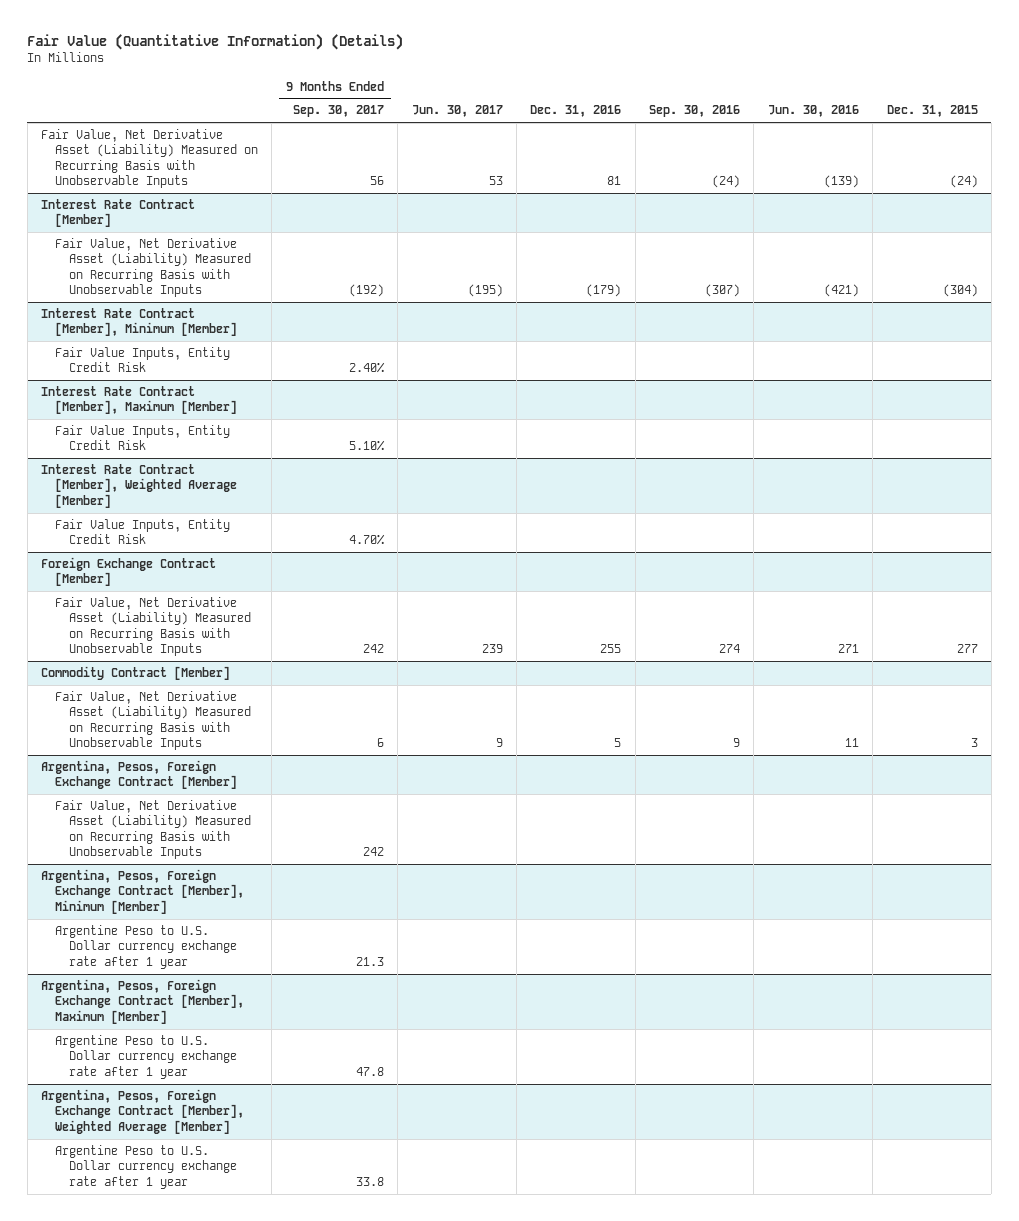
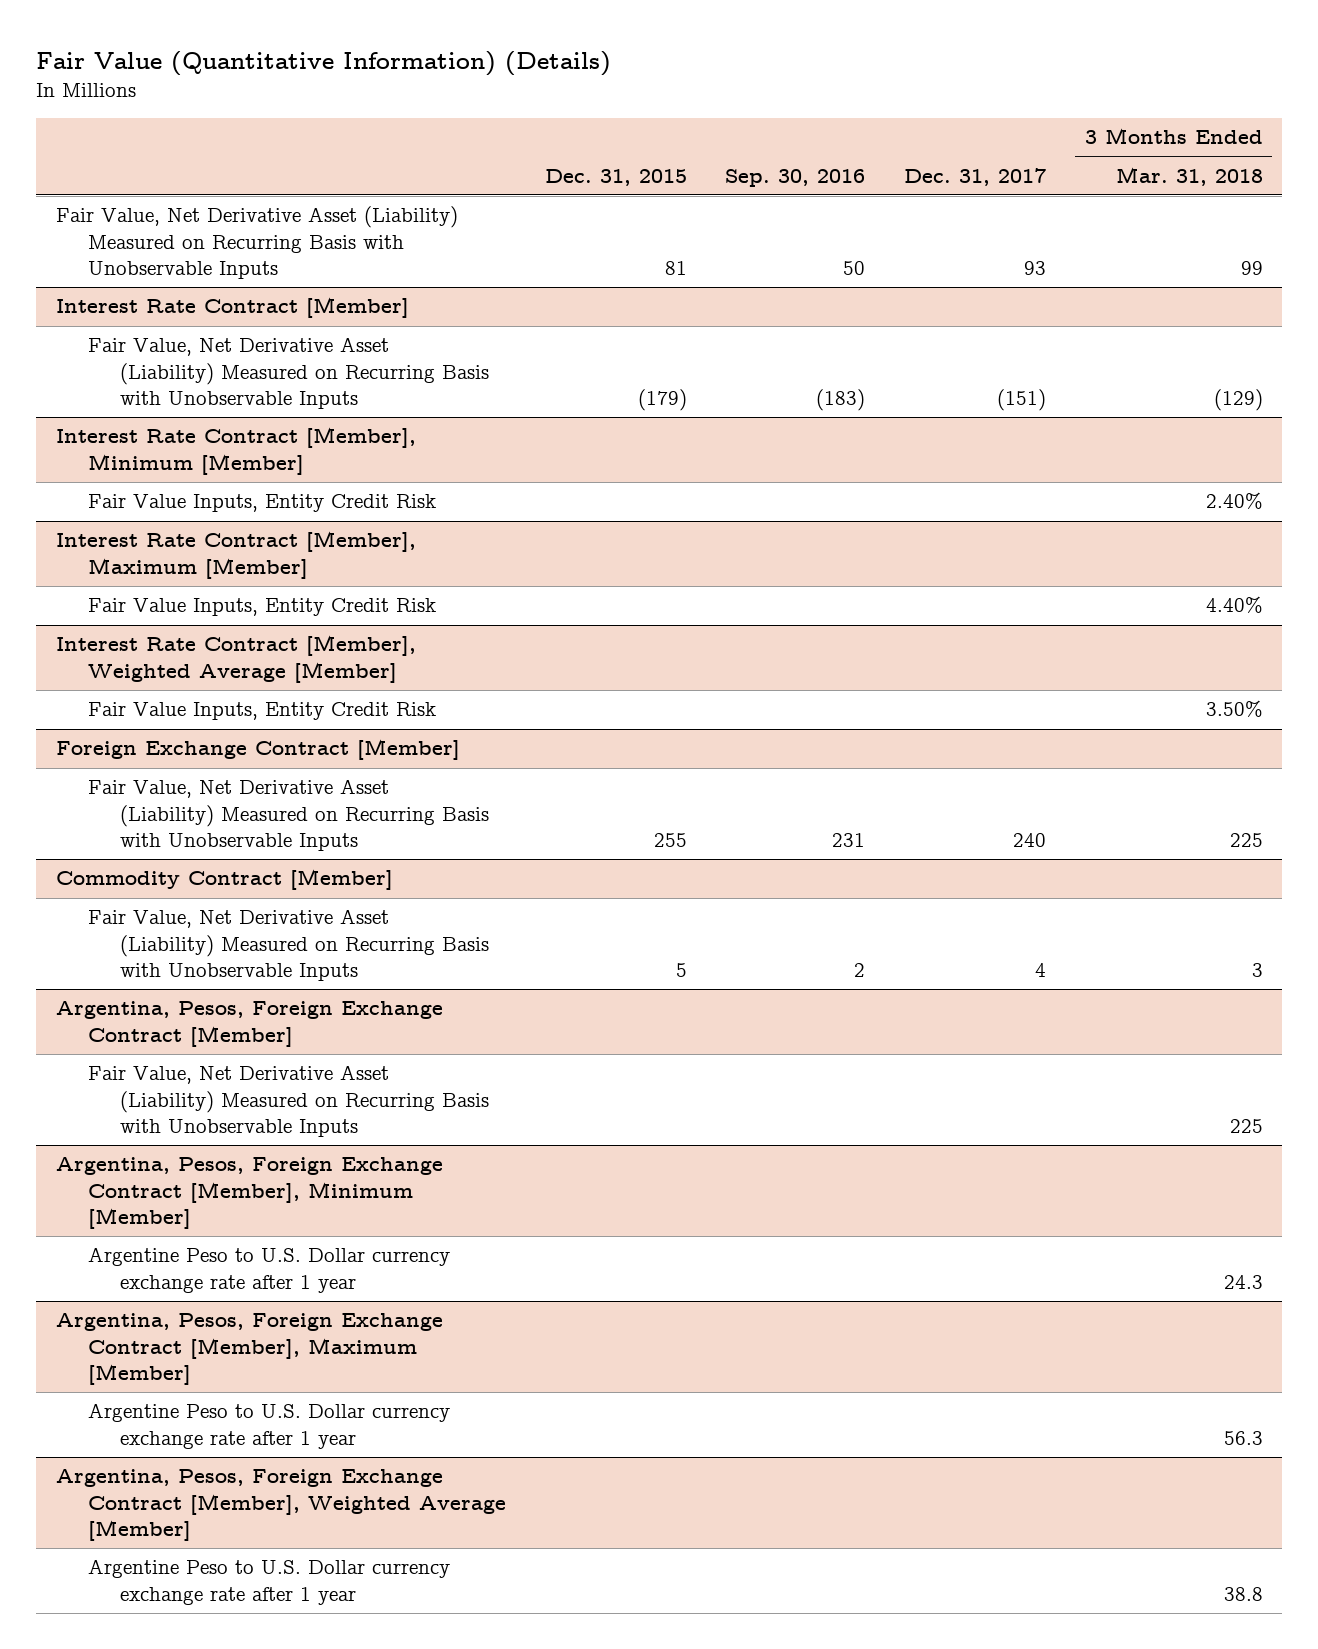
- | 9 Months Ended Sep. 30, 2017 | Jun. 30, 2017 | Dec. 31, 2016 | Sep. 30, 2016 | Jun. 30, 2016 | Dec. 31, 2015
+ | Dec. 31, 2015 | Sep. 30, 2016 | Dec. 31, 2017 | 3 Months Ended Mar. 31, 2018
- Fair Value, Net Derivative Asset (Liability) Measured on Recurring Basis with Unobservable Inputs | 56 | 53 | 81 | (24) | (139) | (24)
+ Fair Value, Net Derivative Asset (Liability) Measured on Recurring Basis with Unobservable Inputs | 81 | 50 | 93 | 99
@ Interest Rate Contract [Member]
- Fair Value, Net Derivative Asset (Liability) Measured on Recurring Basis with Unobservable Inputs | (192) | (195) | (179) | (307) | (421) | (304)
+ Fair Value, Net Derivative Asset (Liability) Measured on Recurring Basis with Unobservable Inputs | (179) | (183) | (151) | (129)
@ Foreign Exchange Contract [Member]
- Fair Value, Net Derivative Asset (Liability) Measured on Recurring Basis with Unobservable Inputs | 242 | 239 | 255 | 274 | 271 | 277
+ Fair Value, Net Derivative Asset (Liability) Measured on Recurring Basis with Unobservable Inputs | 255 | 231 | 240 | 225
@ Commodity Contract [Member]
- Fair Value, Net Derivative Asset (Liability) Measured on Recurring Basis with Unobservable Inputs | 6 | 9 | 5 | 9 | 11 | 3
+ Fair Value, Net Derivative Asset (Liability) Measured on Recurring Basis with Unobservable Inputs | 5 | 2 | 4 | 3

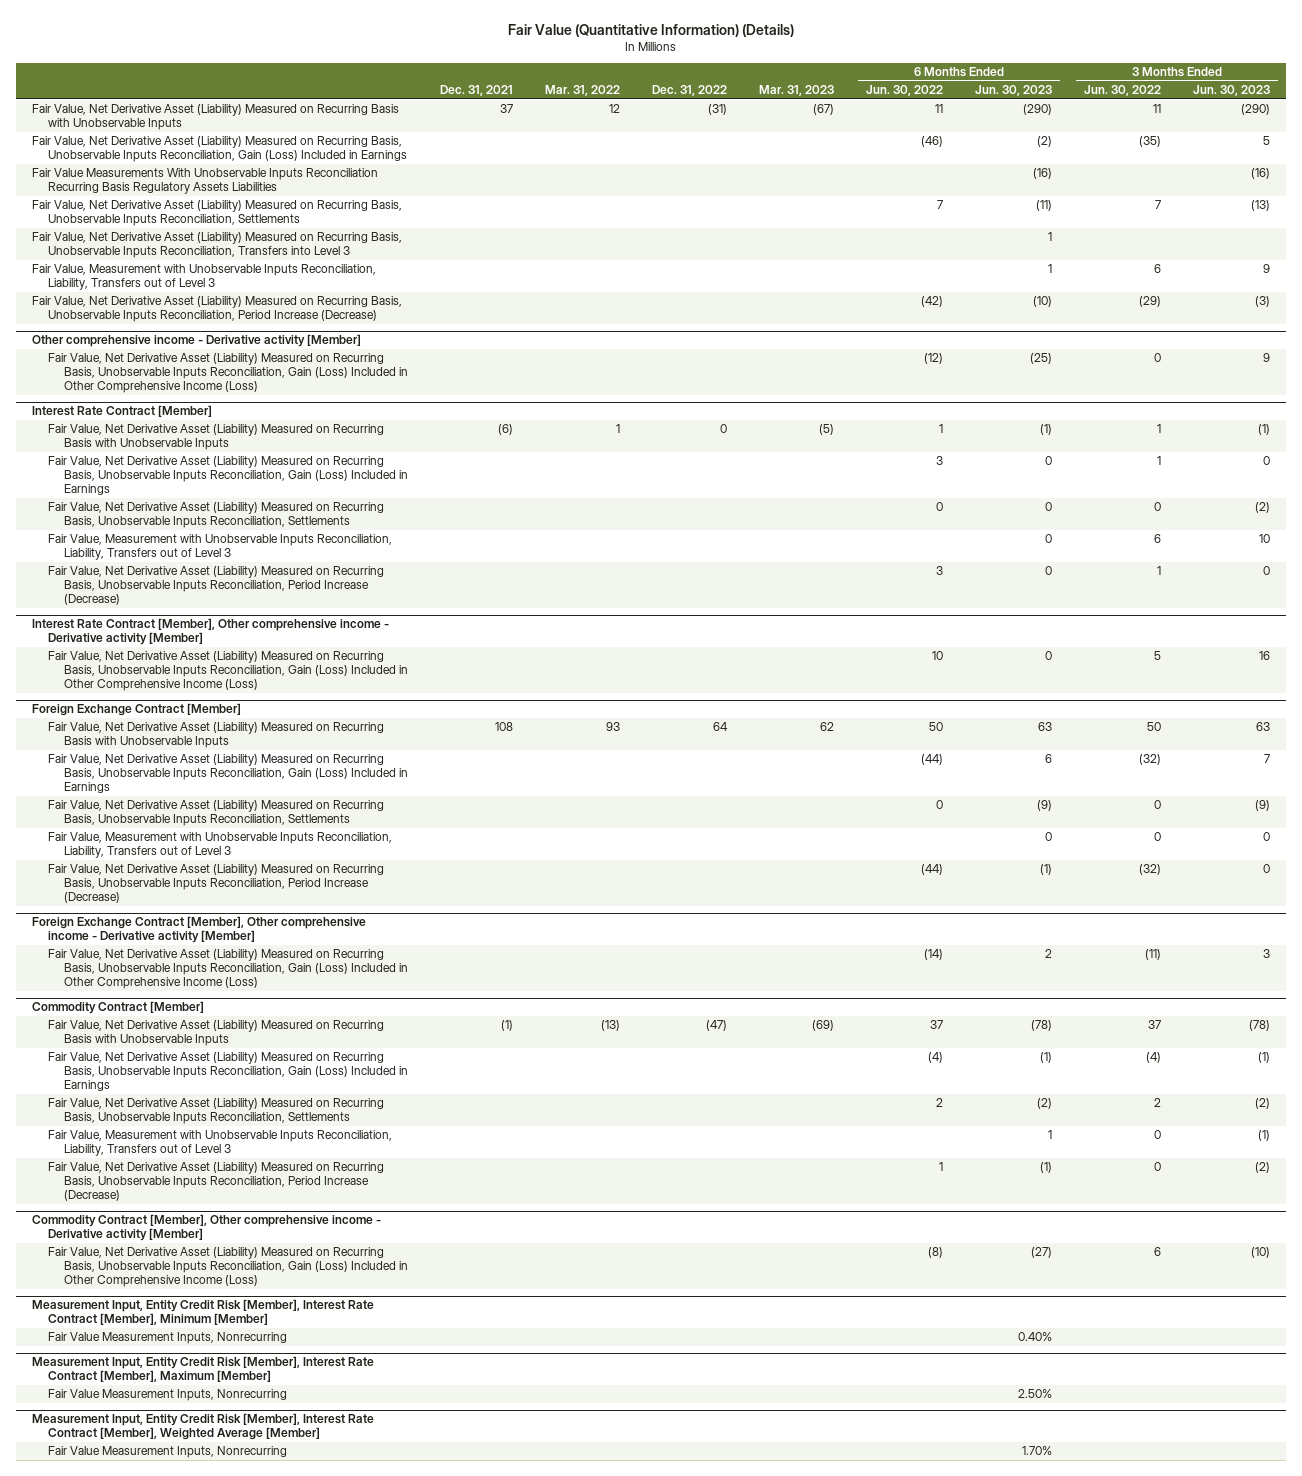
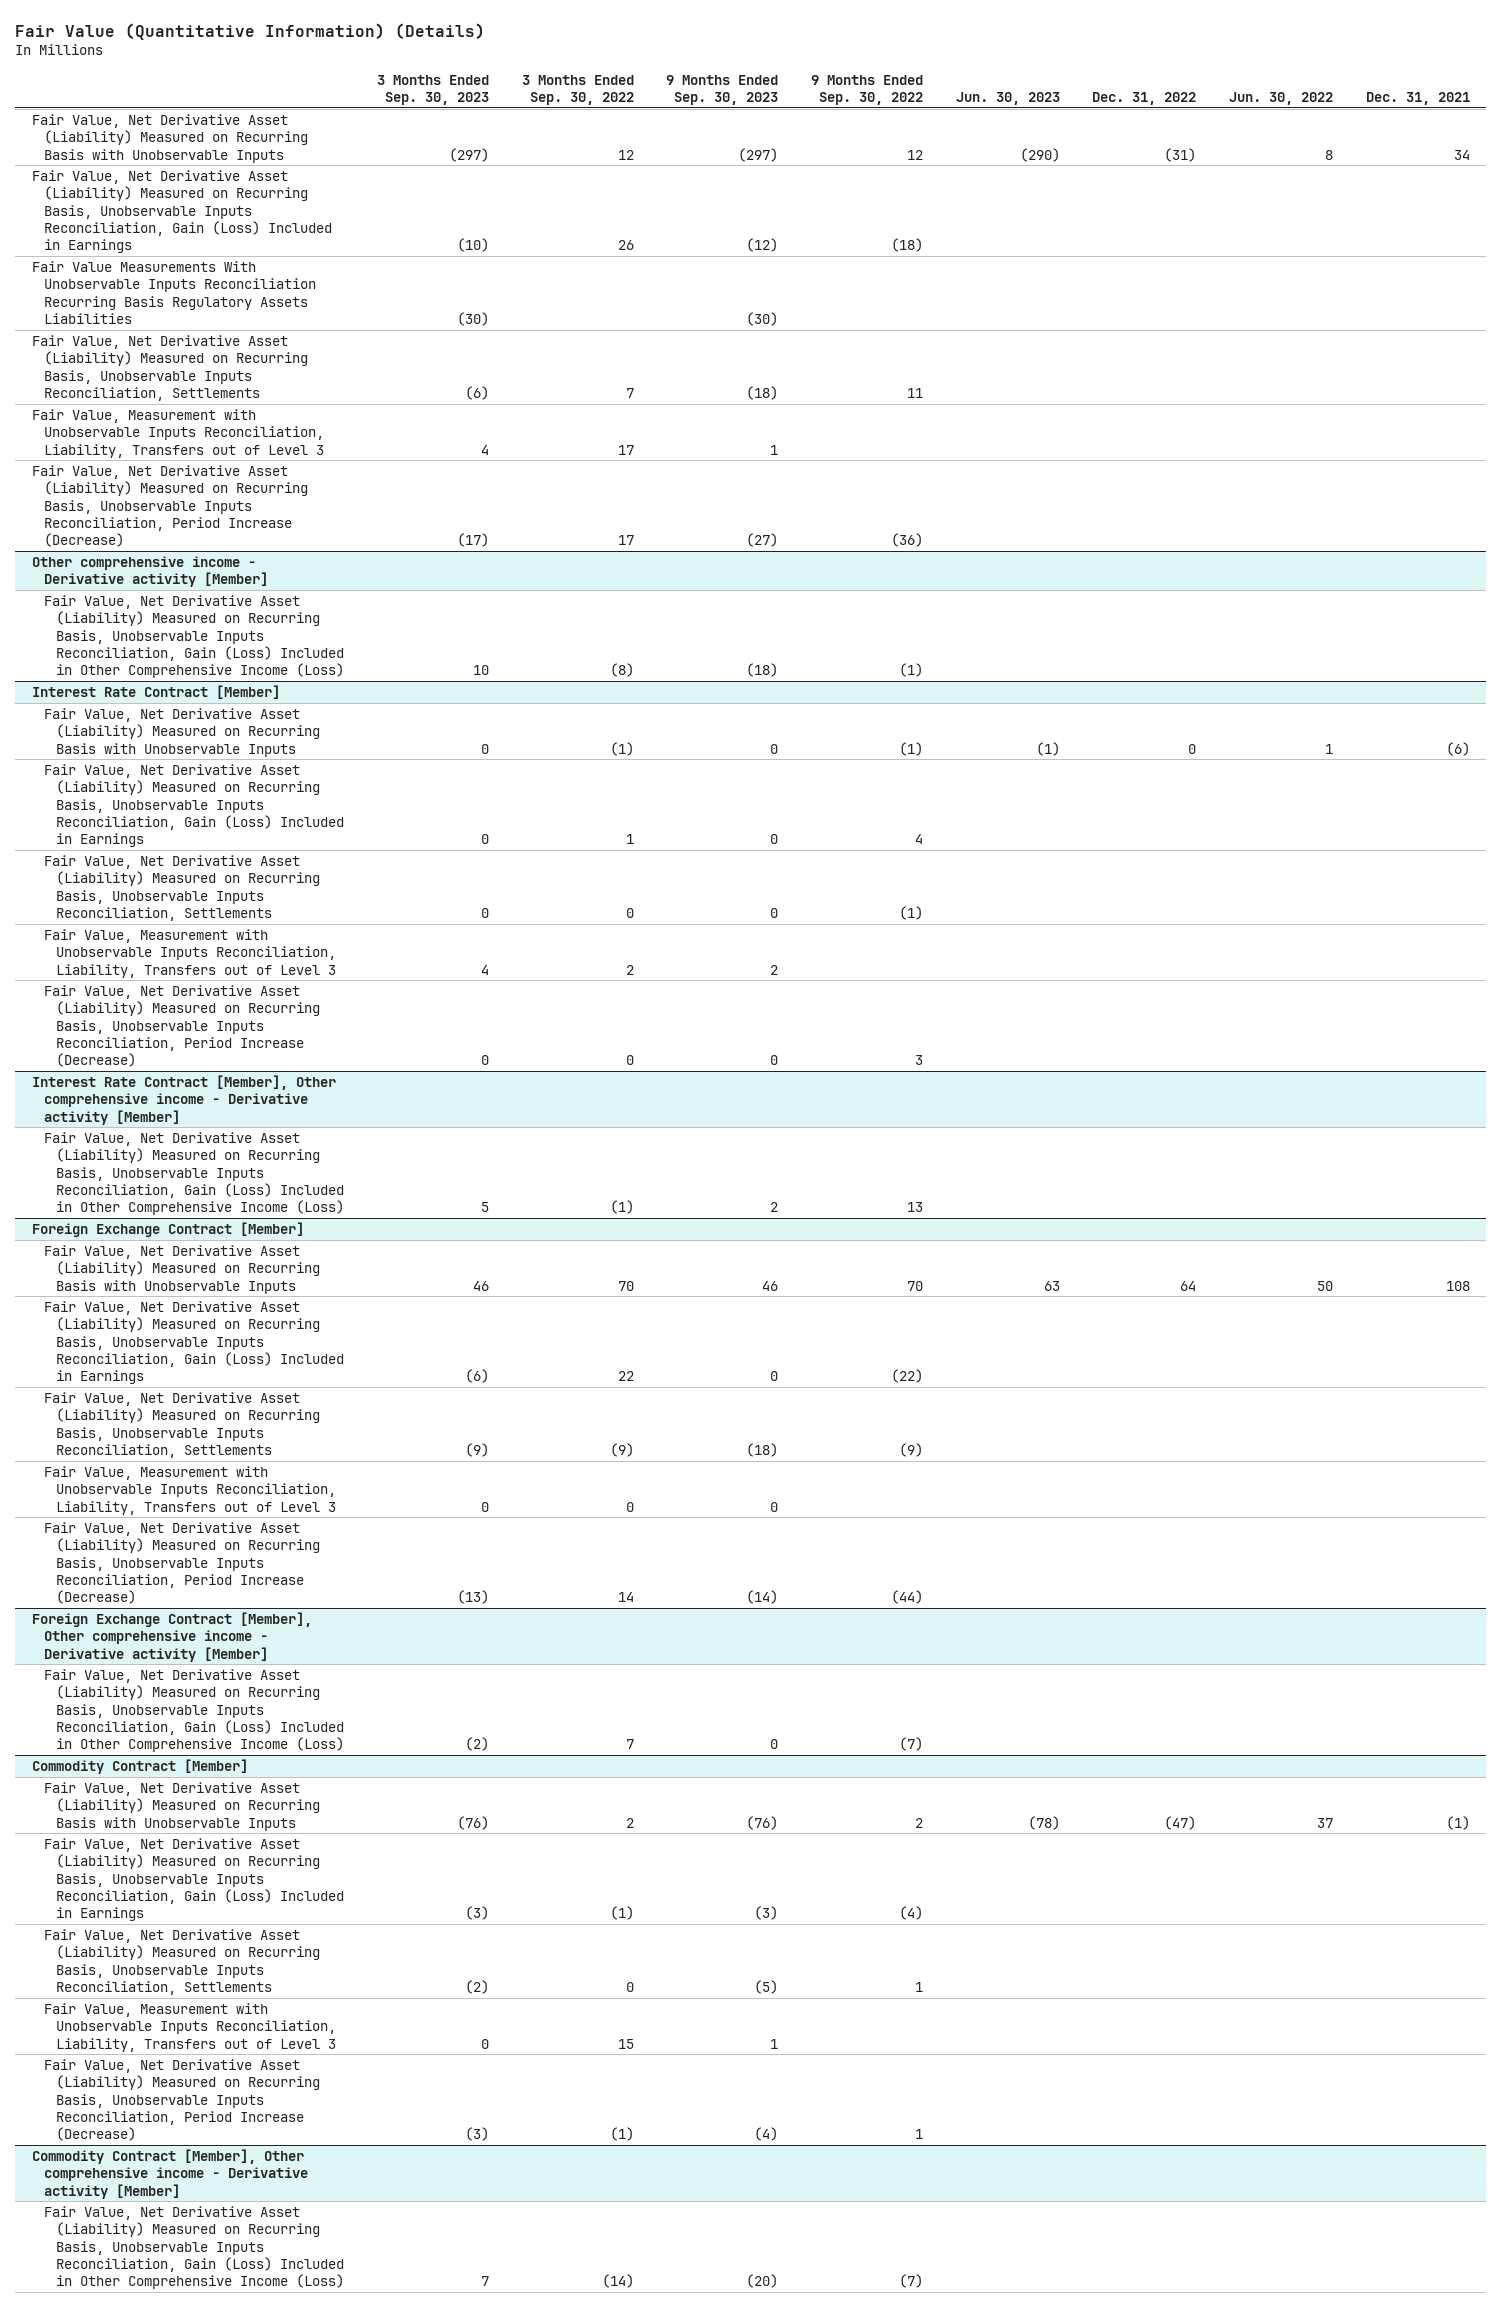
- | Dec. 31, 2021 | Mar. 31, 2022 | Dec. 31, 2022 | Mar. 31, 2023 | 6 Months Ended Jun. 30, 2022 | 6 Months Ended Jun. 30, 2023 | 3 Months Ended Jun. 30, 2022 | 3 Months Ended Jun. 30, 2023
+ | 3 Months Ended Sep. 30, 2023 | 3 Months Ended Sep. 30, 2022 | 9 Months Ended Sep. 30, 2023 | 9 Months Ended Sep. 30, 2022 | Jun. 30, 2023 | Dec. 31, 2022 | Jun. 30, 2022 | Dec. 31, 2021
- Fair Value, Net Derivative Asset (Liability) Measured on Recurring Basis with Unobservable Inputs | 37 | 12 | (31) | (67) | 11 | (290) | 11 | (290)
+ Fair Value, Net Derivative Asset (Liability) Measured on Recurring Basis with Unobservable Inputs | (297) | 12 | (297) | 12 | (290) | (31) | 8 | 34
- Fair Value, Net Derivative Asset (Liability) Measured on Recurring Basis, Unobservable Inputs Reconciliation, Transfers into Level 3 | | | | | | 1 | |
- Measurement Input, Entity Credit Risk [Member], Interest Rate Contract [Member], Minimum [Member]
- Fair Value Measurement Inputs, Nonrecurring | | | | | | 0.40% | |
- Measurement Input, Entity Credit Risk [Member], Interest Rate Contract [Member], Maximum [Member]
- Fair Value Measurement Inputs, Nonrecurring | | | | | | 2.50% | |
- Measurement Input, Entity Credit Risk [Member], Interest Rate Contract [Member], Weighted Average [Member]
- Fair Value Measurement Inputs, Nonrecurring | | | | | | 1.70% | |

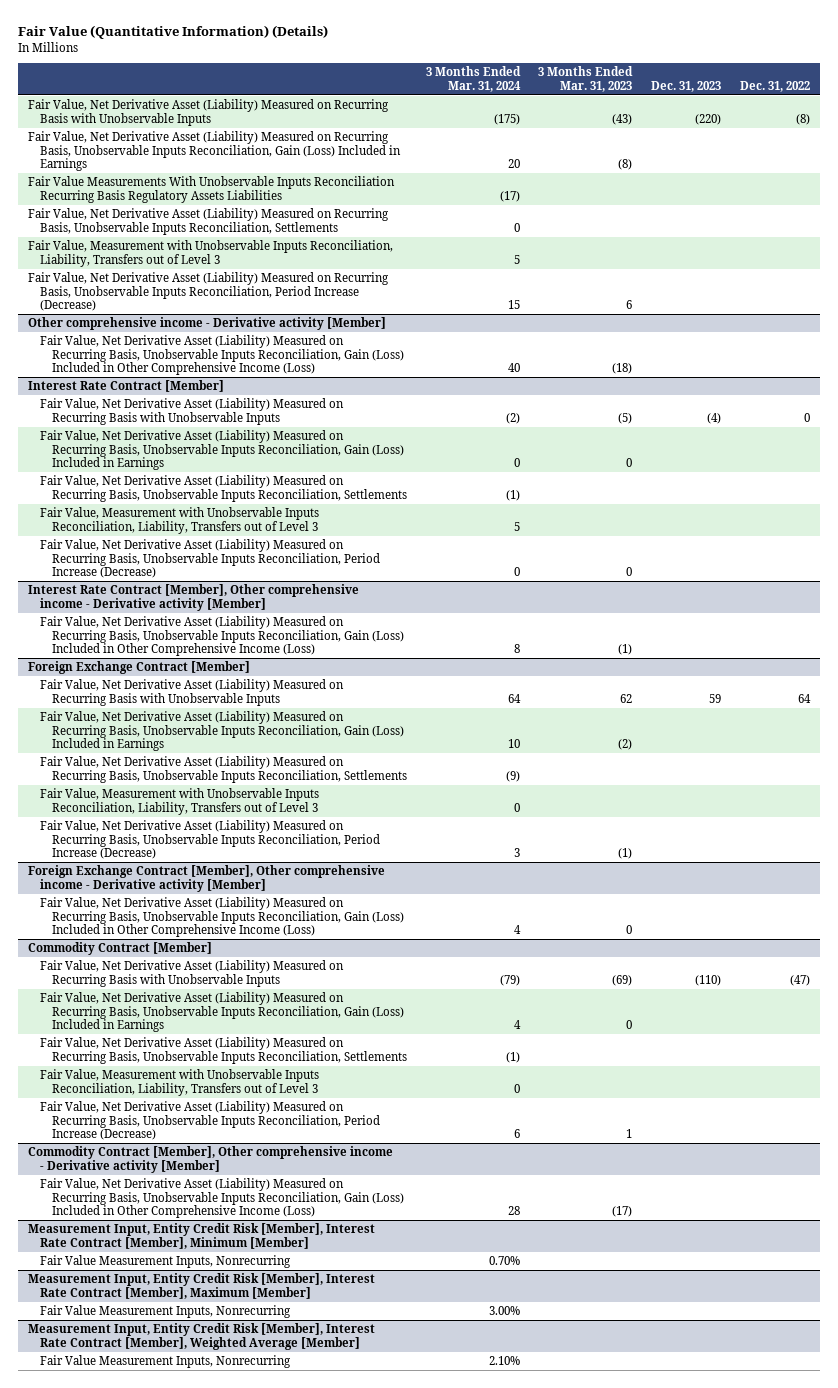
- | 3 Months Ended Sep. 30, 2023 | 3 Months Ended Sep. 30, 2022 | 9 Months Ended Sep. 30, 2023 | 9 Months Ended Sep. 30, 2022 | Jun. 30, 2023 | Dec. 31, 2022 | Jun. 30, 2022 | Dec. 31, 2021
+ | 3 Months Ended Mar. 31, 2024 | 3 Months Ended Mar. 31, 2023 | Dec. 31, 2023 | Dec. 31, 2022
- Fair Value, Net Derivative Asset (Liability) Measured on Recurring Basis with Unobservable Inputs | (297) | 12 | (297) | 12 | (290) | (31) | 8 | 34
+ Fair Value, Net Derivative Asset (Liability) Measured on Recurring Basis with Unobservable Inputs | (175) | (43) | (220) | (8)
+ Measurement Input, Entity Credit Risk [Member], Interest Rate Contract [Member], Minimum [Member]
+ Fair Value Measurement Inputs, Nonrecurring | 0.70% | | |
+ Measurement Input, Entity Credit Risk [Member], Interest Rate Contract [Member], Maximum [Member]
+ Fair Value Measurement Inputs, Nonrecurring | 3.00% | | |
+ Measurement Input, Entity Credit Risk [Member], Interest Rate Contract [Member], Weighted Average [Member]
+ Fair Value Measurement Inputs, Nonrecurring | 2.10% | | |

